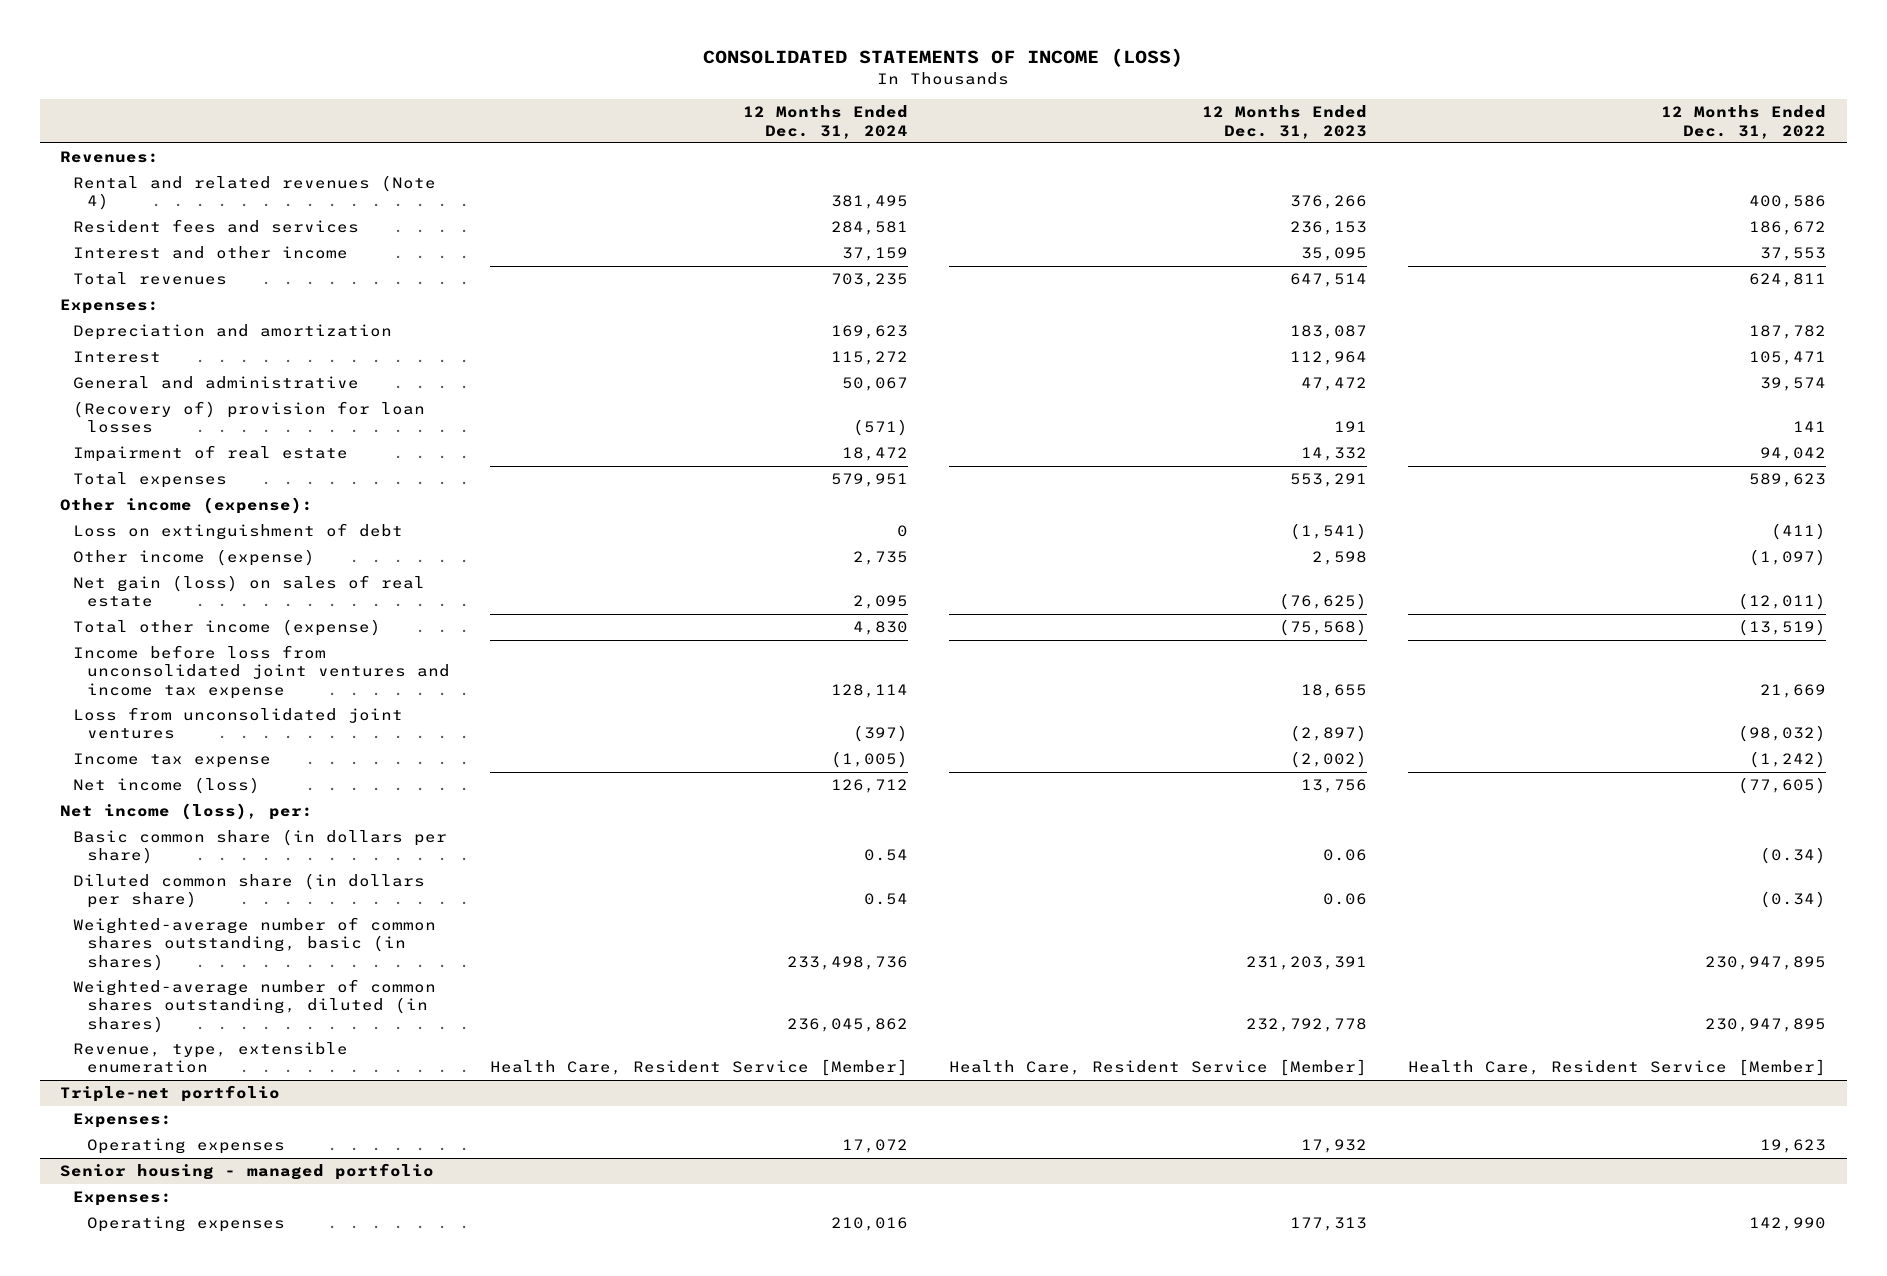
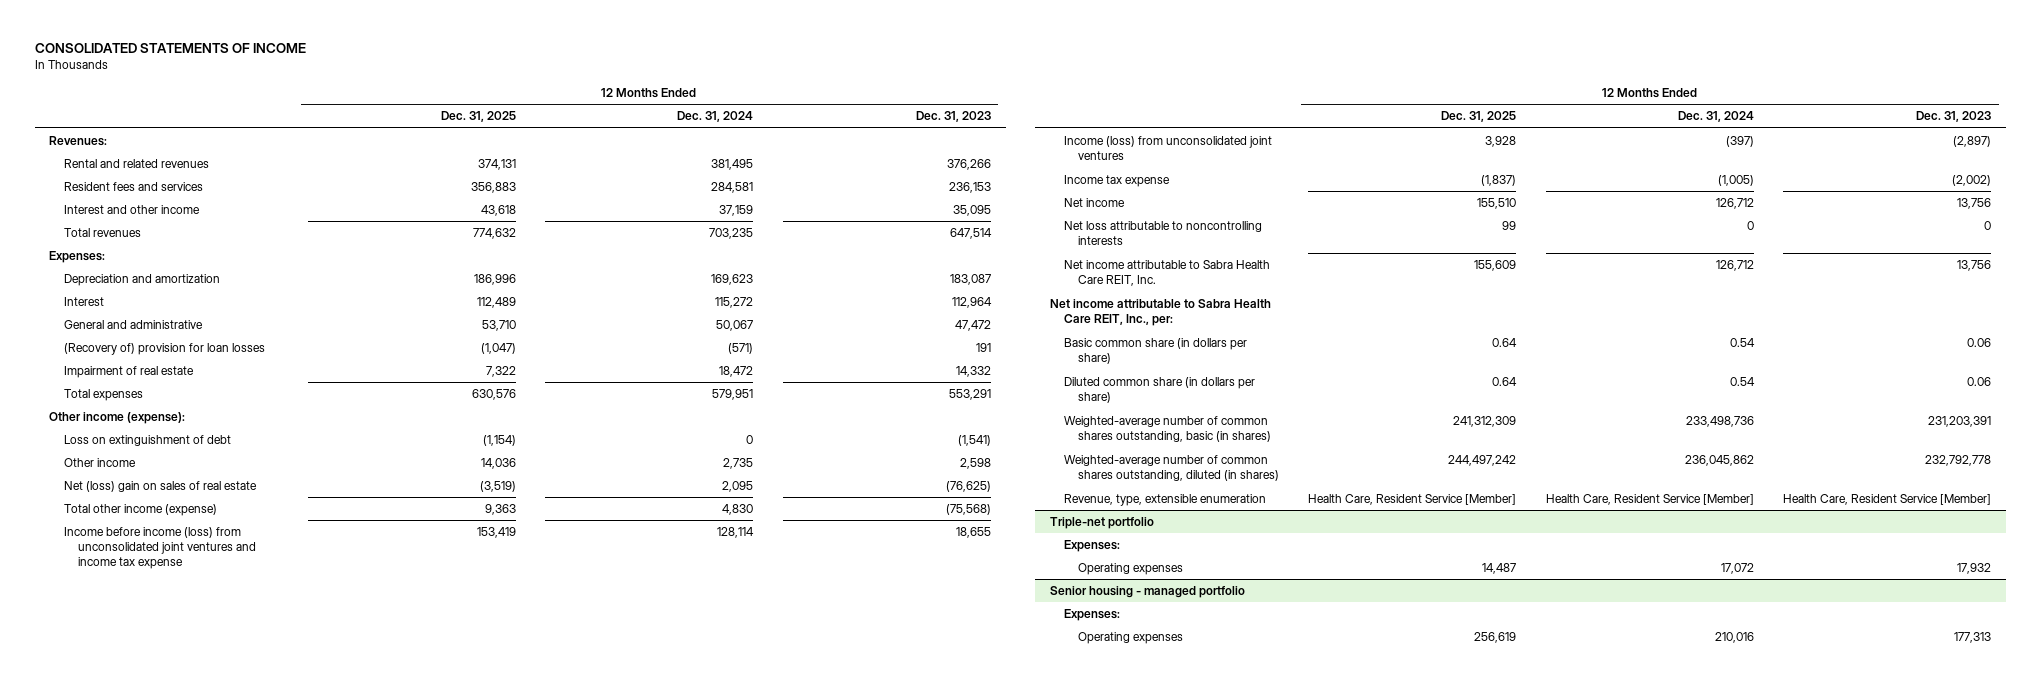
- CONSOLIDATED STATEMENTS OF INCOME (LOSS)
+ CONSOLIDATED STATEMENTS OF INCOME
- | 12 Months Ended Dec. 31, 2024 | 12 Months Ended Dec. 31, 2023 | 12 Months Ended Dec. 31, 2022
+ | 12 Months Ended Dec. 31, 2025 | 12 Months Ended Dec. 31, 2024 | 12 Months Ended Dec. 31, 2023
- Rental and related revenues (Note 4) | 381,495 | 376,266 | 400,586
+ Rental and related revenues | 374,131 | 381,495 | 376,266
- Other income (expense) | 2,735 | 2,598 | (1,097)
- Net gain (loss) on sales of real estate | 2,095 | (76,625) | (12,011)
+ Other income | 14,036 | 2,735 | 2,598
+ Net (loss) gain on sales of real estate | (3,519) | 2,095 | (76,625)
- Income before loss from unconsolidated joint ventures and income tax expense | 128,114 | 18,655 | 21,669
- Loss from unconsolidated joint ventures | (397) | (2,897) | (98,032)
+ Income before income (loss) from unconsolidated joint ventures and income tax expense | 153,419 | 128,114 | 18,655
+ Income (loss) from unconsolidated joint ventures | 3,928 | (397) | (2,897)
- Net income (loss) | 126,712 | 13,756 | (77,605)
- Net income (loss), per:
+ Net income | 155,510 | 126,712 | 13,756
+ Net loss attributable to noncontrolling interests | 99 | 0 | 0
+ Net income attributable to Sabra Health Care REIT, Inc. | 155,609 | 126,712 | 13,756
+ Net income attributable to Sabra Health Care REIT, Inc., per:

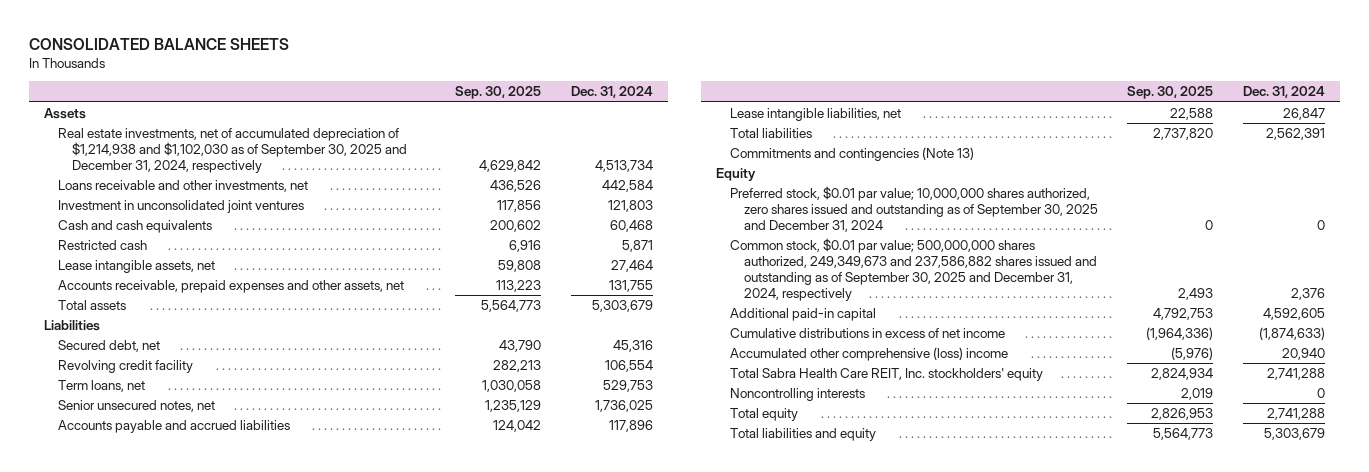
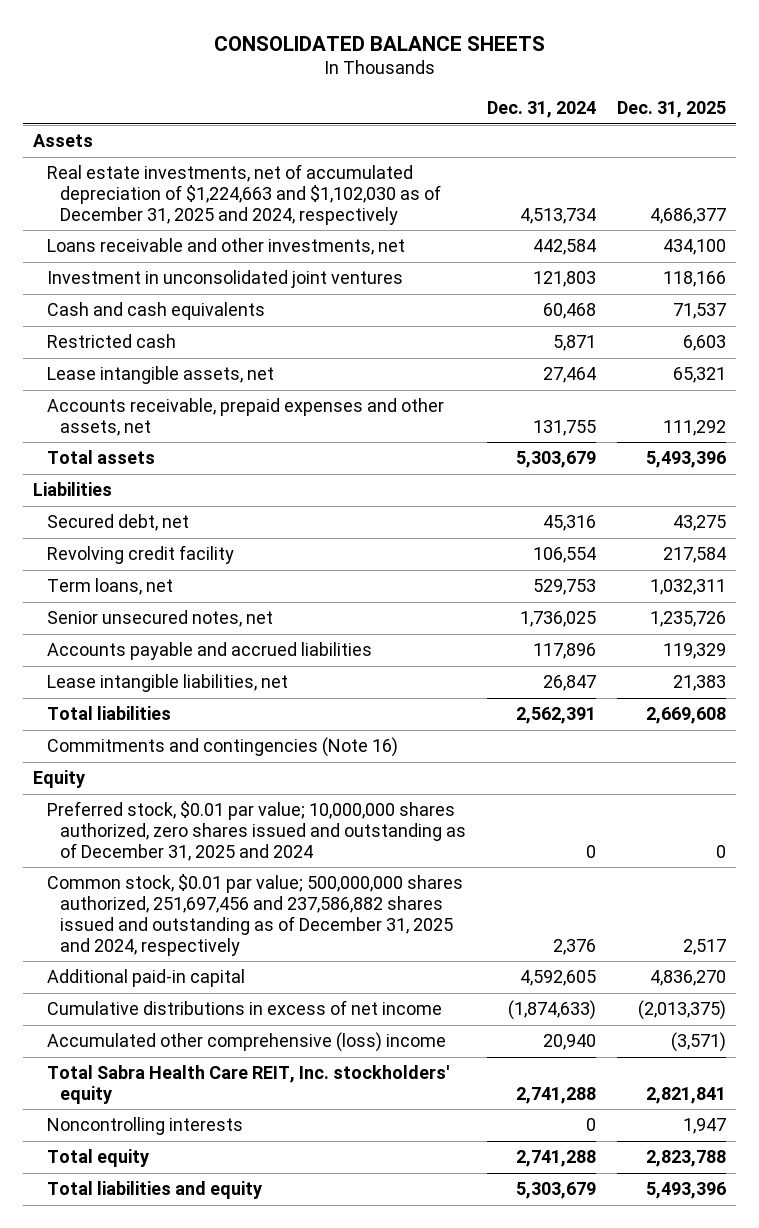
- | Sep. 30, 2025 | Dec. 31, 2024
+ | Dec. 31, 2024 | Dec. 31, 2025
- Real estate investments, net of accumulated depreciation of $1,214,938 and $1,102,030 as of September 30, 2025 and December 31, 2024, respectively | 4,629,842 | 4,513,734
+ Real estate investments, net of accumulated depreciation of $1,224,663 and $1,102,030 as of December 31, 2025 and 2024, respectively | 4,513,734 | 4,686,377
- Commitments and contingencies (Note 13)
+ Commitments and contingencies (Note 16)
- Preferred stock, $0.01 par value; 10,000,000 shares authorized, zero shares issued and outstanding as of September 30, 2025 and December 31, 2024 | 0 | 0
- Common stock, $0.01 par value; 500,000,000 shares authorized, 249,349,673 and 237,586,882 shares issued and outstanding as of September 30, 2025 and December 31, 2024, respectively | 2,493 | 2,376
+ Preferred stock, $0.01 par value; 10,000,000 shares authorized, zero shares issued and outstanding as of December 31, 2025 and 2024 | 0 | 0
+ Common stock, $0.01 par value; 500,000,000 shares authorized, 251,697,456 and 237,586,882 shares issued and outstanding as of December 31, 2025 and 2024, respectively | 2,376 | 2,517

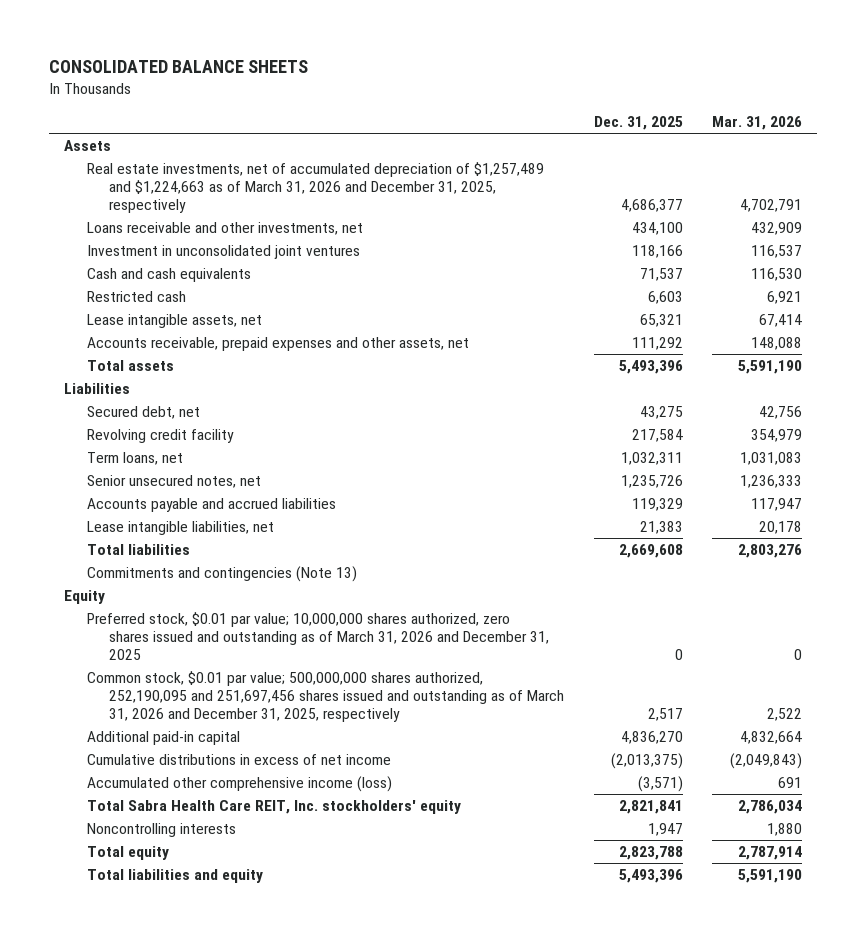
- | Dec. 31, 2024 | Dec. 31, 2025
+ | Dec. 31, 2025 | Mar. 31, 2026
- Real estate investments, net of accumulated depreciation of $1,224,663 and $1,102,030 as of December 31, 2025 and 2024, respectively | 4,513,734 | 4,686,377
+ Real estate investments, net of accumulated depreciation of $1,257,489 and $1,224,663 as of March 31, 2026 and December 31, 2025, respectively | 4,686,377 | 4,702,791
- Commitments and contingencies (Note 16)
+ Commitments and contingencies (Note 13)
- Preferred stock, $0.01 par value; 10,000,000 shares authorized, zero shares issued and outstanding as of December 31, 2025 and 2024 | 0 | 0
- Common stock, $0.01 par value; 500,000,000 shares authorized, 251,697,456 and 237,586,882 shares issued and outstanding as of December 31, 2025 and 2024, respectively | 2,376 | 2,517
+ Preferred stock, $0.01 par value; 10,000,000 shares authorized, zero shares issued and outstanding as of March 31, 2026 and December 31, 2025 | 0 | 0
+ Common stock, $0.01 par value; 500,000,000 shares authorized, 252,190,095 and 251,697,456 shares issued and outstanding as of March 31, 2026 and December 31, 2025, respectively | 2,517 | 2,522
- Accumulated other comprehensive (loss) income | 20,940 | (3,571)
+ Accumulated other comprehensive income (loss) | (3,571) | 691

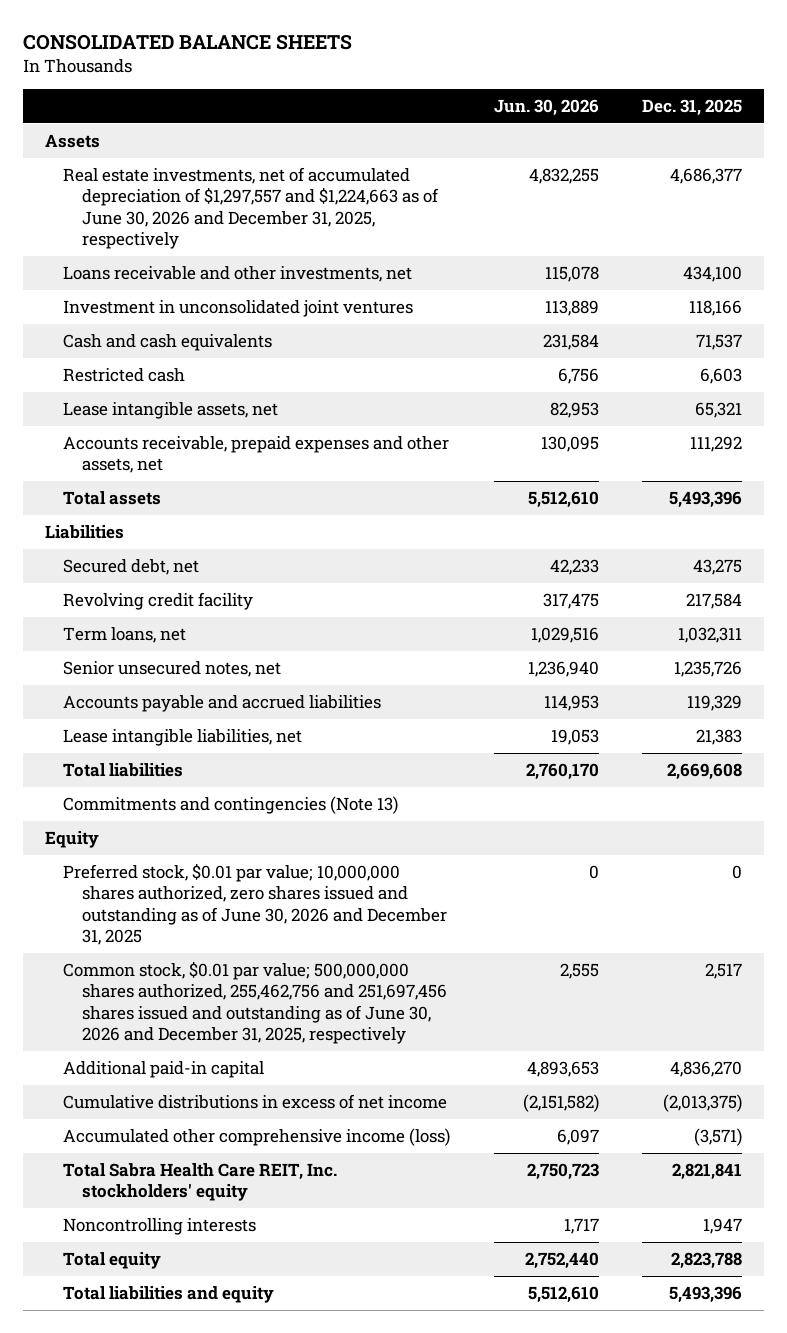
- | Dec. 31, 2025 | Mar. 31, 2026
+ | Jun. 30, 2026 | Dec. 31, 2025
- Real estate investments, net of accumulated depreciation of $1,257,489 and $1,224,663 as of March 31, 2026 and December 31, 2025, respectively | 4,686,377 | 4,702,791
+ Real estate investments, net of accumulated depreciation of $1,297,557 and $1,224,663 as of June 30, 2026 and December 31, 2025, respectively | 4,832,255 | 4,686,377
- Preferred stock, $0.01 par value; 10,000,000 shares authorized, zero shares issued and outstanding as of March 31, 2026 and December 31, 2025 | 0 | 0
- Common stock, $0.01 par value; 500,000,000 shares authorized, 252,190,095 and 251,697,456 shares issued and outstanding as of March 31, 2026 and December 31, 2025, respectively | 2,517 | 2,522
+ Preferred stock, $0.01 par value; 10,000,000 shares authorized, zero shares issued and outstanding as of June 30, 2026 and December 31, 2025 | 0 | 0
+ Common stock, $0.01 par value; 500,000,000 shares authorized, 255,462,756 and 251,697,456 shares issued and outstanding as of June 30, 2026 and December 31, 2025, respectively | 2,555 | 2,517

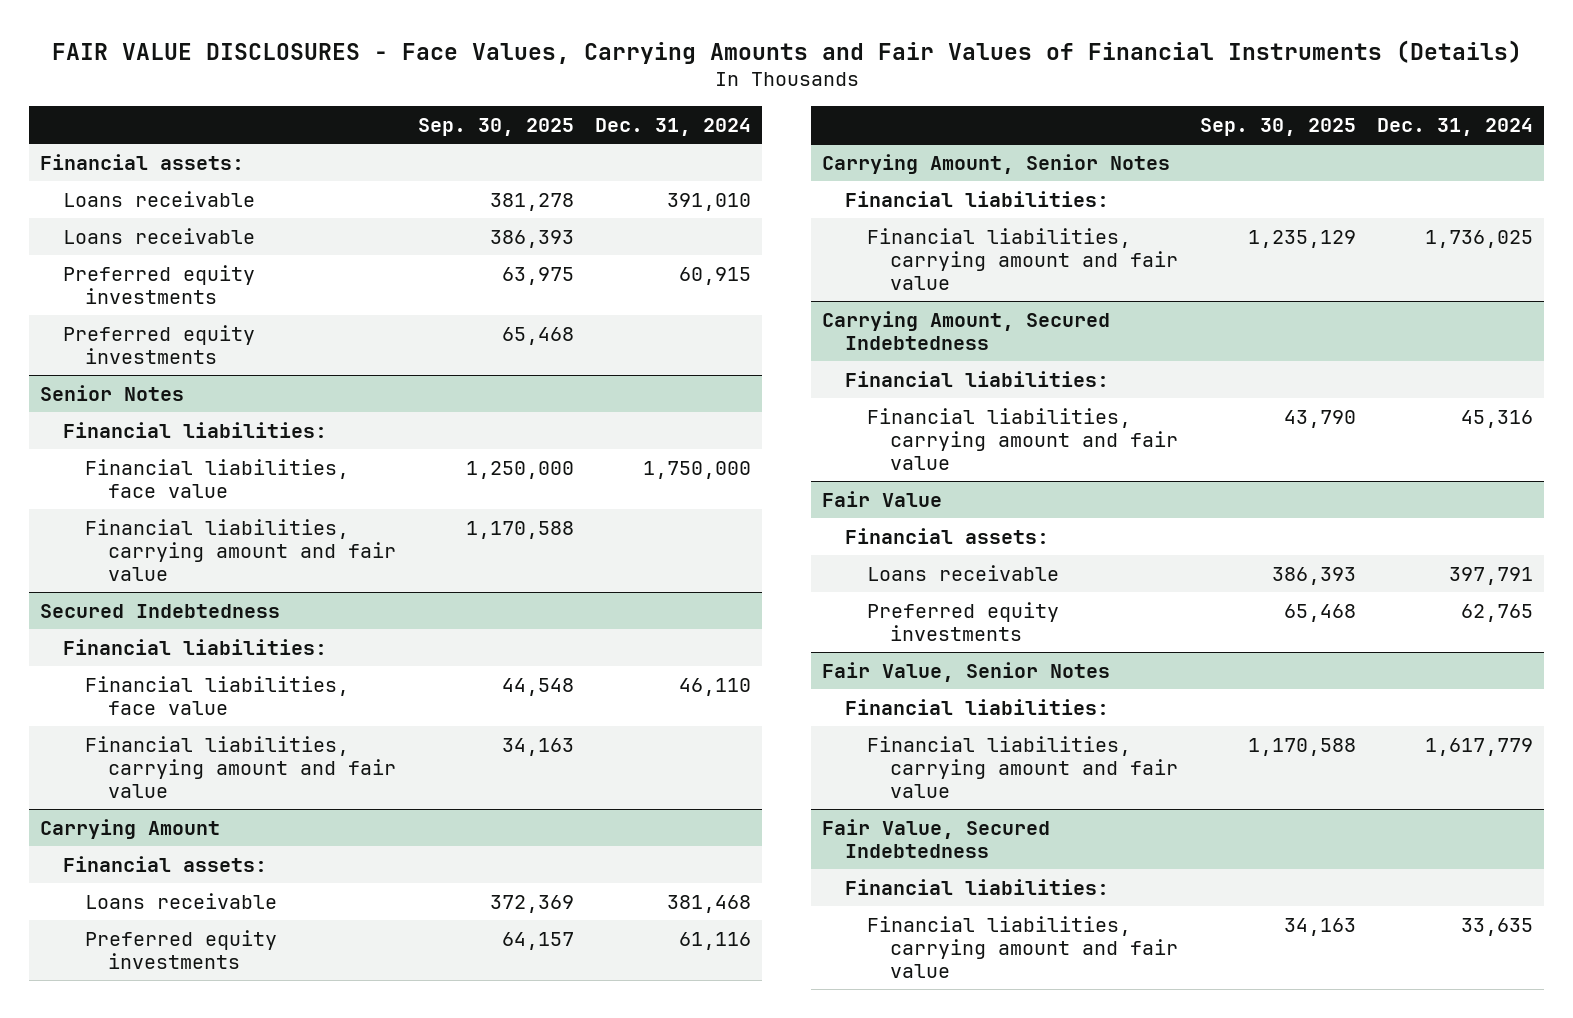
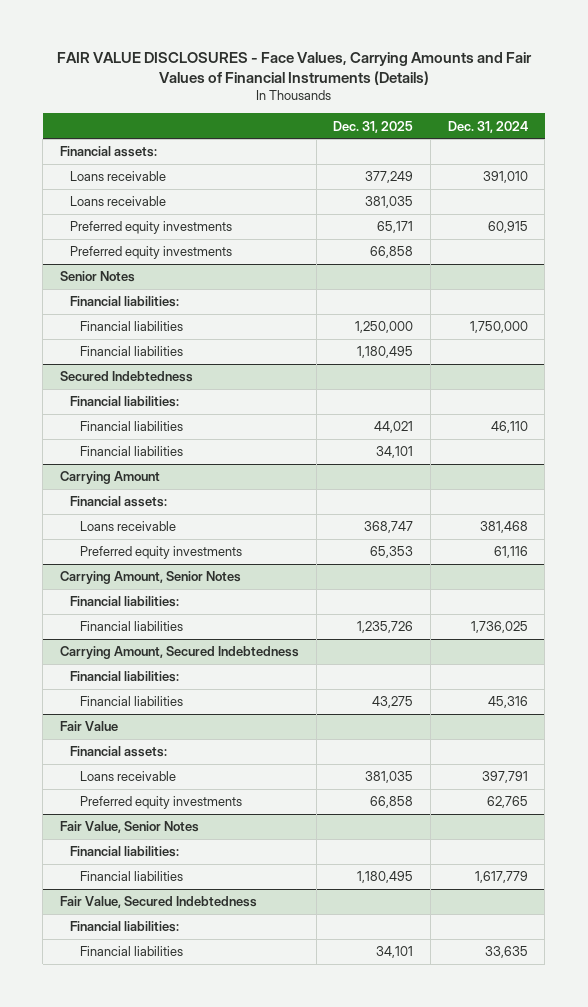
- | Sep. 30, 2025 | Dec. 31, 2024
+ | Dec. 31, 2025 | Dec. 31, 2024
@ Senior Notes
- Financial liabilities, face value | 1,250,000 | 1,750,000
- Financial liabilities, carrying amount and fair value | 1,170,588 |
+ Financial liabilities | 1,250,000 | 1,750,000
+ Financial liabilities | 1,180,495 |
@ Secured Indebtedness
- Financial liabilities, face value | 44,548 | 46,110
- Financial liabilities, carrying amount and fair value | 34,163 |
+ Financial liabilities | 44,021 | 46,110
+ Financial liabilities | 34,101 |
@ Carrying Amount, Senior Notes
- Financial liabilities, carrying amount and fair value | 1,235,129 | 1,736,025
+ Financial liabilities | 1,235,726 | 1,736,025
@ Carrying Amount, Secured Indebtedness
- Financial liabilities, carrying amount and fair value | 43,790 | 45,316
+ Financial liabilities | 43,275 | 45,316
@ Fair Value, Senior Notes
- Financial liabilities, carrying amount and fair value | 1,170,588 | 1,617,779
+ Financial liabilities | 1,180,495 | 1,617,779
@ Fair Value, Secured Indebtedness
- Financial liabilities, carrying amount and fair value | 34,163 | 33,635
+ Financial liabilities | 34,101 | 33,635

